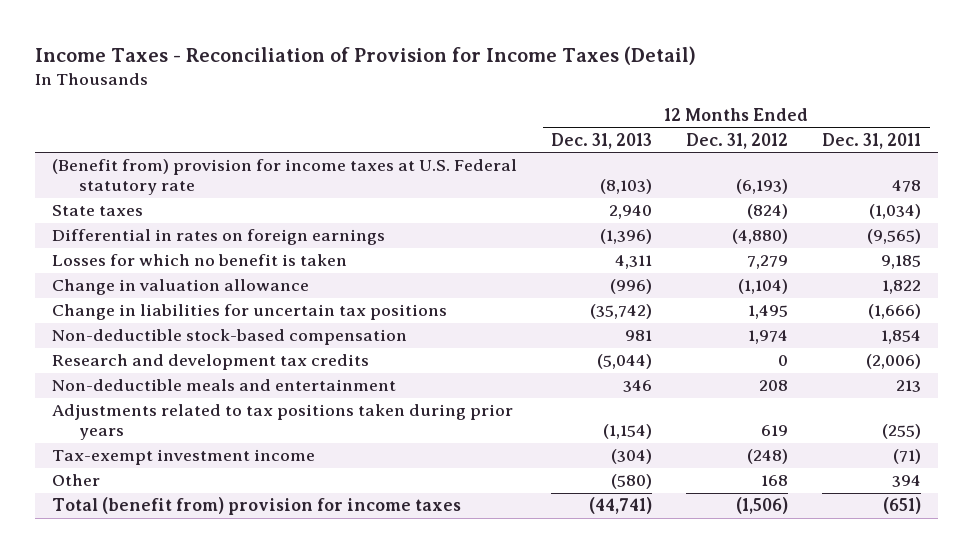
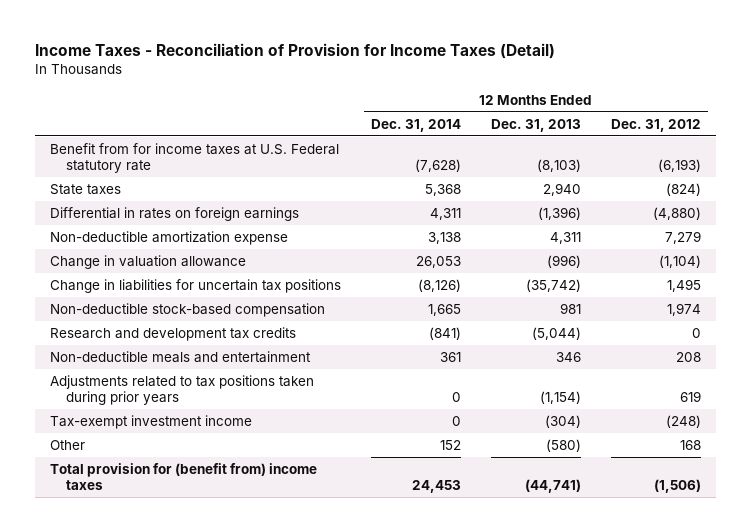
- | 12 Months Ended Dec. 31, 2013 | 12 Months Ended Dec. 31, 2012 | 12 Months Ended Dec. 31, 2011
+ | 12 Months Ended Dec. 31, 2014 | 12 Months Ended Dec. 31, 2013 | 12 Months Ended Dec. 31, 2012
- (Benefit from) provision for income taxes at U.S. Federal statutory rate | (8,103) | (6,193) | 478
+ Benefit from for income taxes at U.S. Federal statutory rate | (7,628) | (8,103) | (6,193)
- Losses for which no benefit is taken | 4,311 | 7,279 | 9,185
+ Non-deductible amortization expense | 3,138 | 4,311 | 7,279
- Total (benefit from) provision for income taxes | (44,741) | (1,506) | (651)
+ Total provision for (benefit from) income taxes | 24,453 | (44,741) | (1,506)

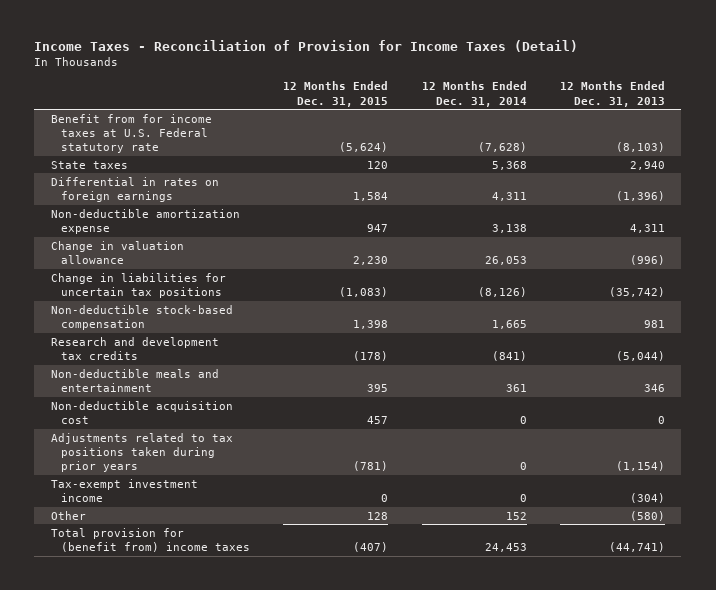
- | 12 Months Ended Dec. 31, 2014 | 12 Months Ended Dec. 31, 2013 | 12 Months Ended Dec. 31, 2012
+ | 12 Months Ended Dec. 31, 2015 | 12 Months Ended Dec. 31, 2014 | 12 Months Ended Dec. 31, 2013
+ Non-deductible acquisition cost | 457 | 0 | 0

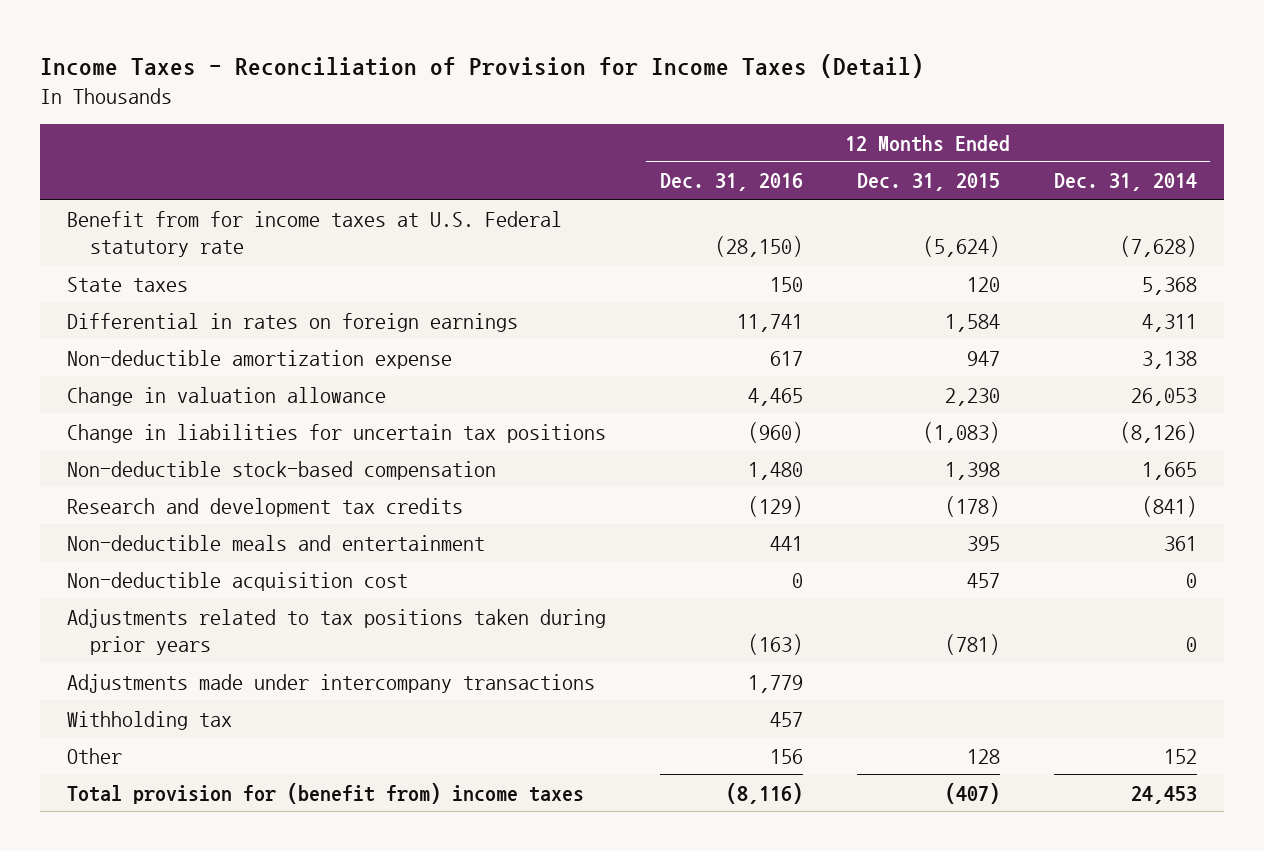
- | 12 Months Ended Dec. 31, 2015 | 12 Months Ended Dec. 31, 2014 | 12 Months Ended Dec. 31, 2013
+ | 12 Months Ended Dec. 31, 2016 | 12 Months Ended Dec. 31, 2015 | 12 Months Ended Dec. 31, 2014
- Tax-exempt investment income | 0 | 0 | (304)
+ Adjustments made under intercompany transactions | 1,779 | |
+ Withholding tax | 457 | |

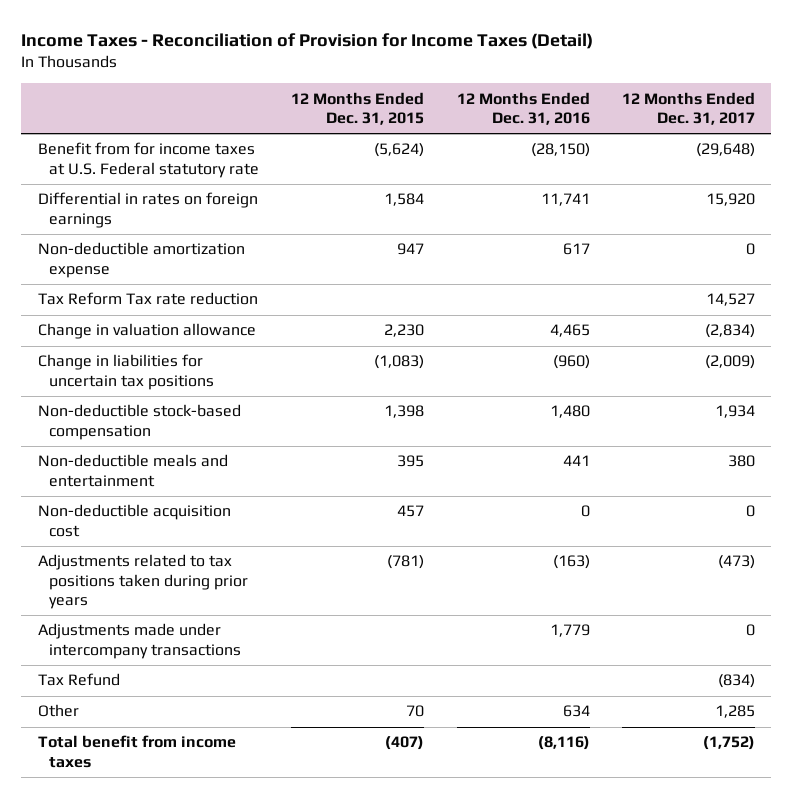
- | 12 Months Ended Dec. 31, 2016 | 12 Months Ended Dec. 31, 2015 | 12 Months Ended Dec. 31, 2014
+ | 12 Months Ended Dec. 31, 2015 | 12 Months Ended Dec. 31, 2016 | 12 Months Ended Dec. 31, 2017
- State taxes | 150 | 120 | 5,368
+ Tax Reform Tax rate reduction | | | 14,527
- Research and development tax credits | (129) | (178) | (841)
- Withholding tax | 457 | |
- Other | 156 | 128 | 152
- Total provision for (benefit from) income taxes | (8,116) | (407) | 24,453
+ Tax Refund | | | (834)
+ Other | 70 | 634 | 1,285
+ Total benefit from income taxes | (407) | (8,116) | (1,752)

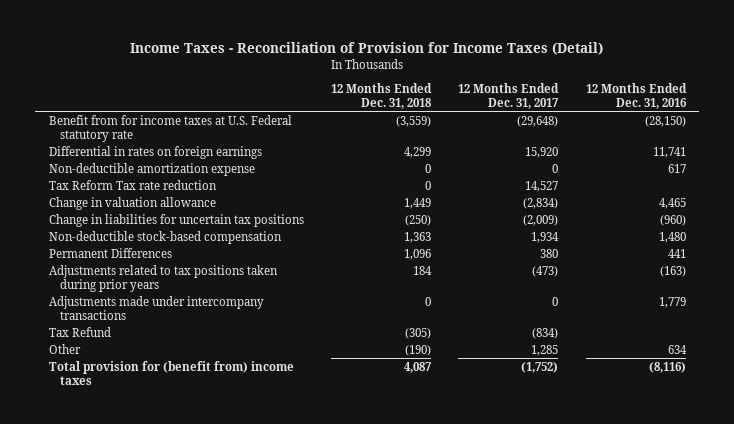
- | 12 Months Ended Dec. 31, 2015 | 12 Months Ended Dec. 31, 2016 | 12 Months Ended Dec. 31, 2017
+ | 12 Months Ended Dec. 31, 2018 | 12 Months Ended Dec. 31, 2017 | 12 Months Ended Dec. 31, 2016
- Non-deductible meals and entertainment | 395 | 441 | 380
- Non-deductible acquisition cost | 457 | 0 | 0
+ Permanent Differences | 1,096 | 380 | 441
- Total benefit from income taxes | (407) | (8,116) | (1,752)
+ Total provision for (benefit from) income taxes | 4,087 | (1,752) | (8,116)

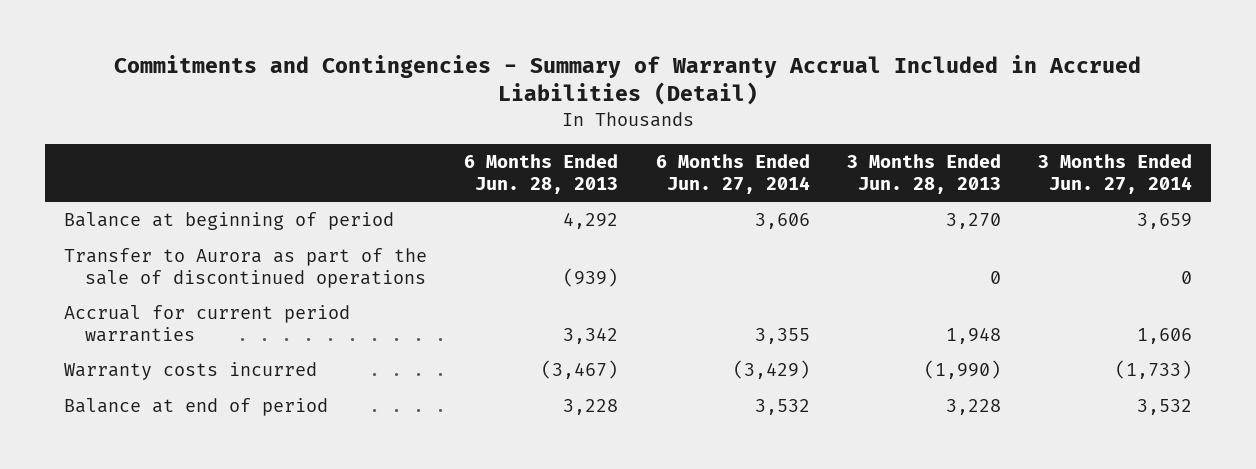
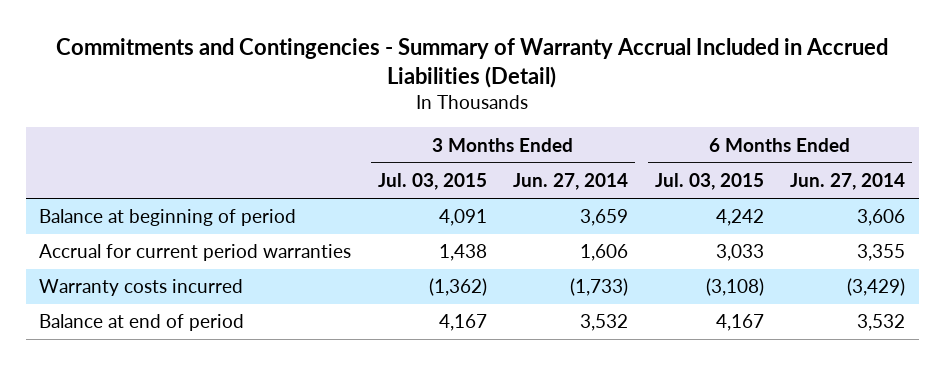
- | 6 Months Ended Jun. 28, 2013 | 6 Months Ended Jun. 27, 2014 | 3 Months Ended Jun. 28, 2013 | 3 Months Ended Jun. 27, 2014
+ | 3 Months Ended Jul. 03, 2015 | 3 Months Ended Jun. 27, 2014 | 6 Months Ended Jul. 03, 2015 | 6 Months Ended Jun. 27, 2014
- Transfer to Aurora as part of the sale of discontinued operations | (939) | | 0 | 0

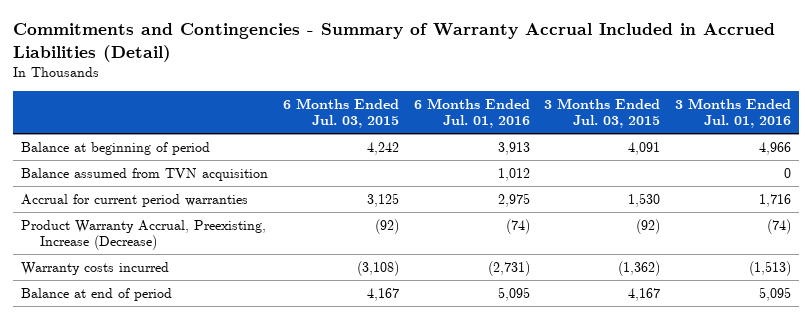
- | 3 Months Ended Jul. 03, 2015 | 3 Months Ended Jun. 27, 2014 | 6 Months Ended Jul. 03, 2015 | 6 Months Ended Jun. 27, 2014
+ | 6 Months Ended Jul. 03, 2015 | 6 Months Ended Jul. 01, 2016 | 3 Months Ended Jul. 03, 2015 | 3 Months Ended Jul. 01, 2016
- Accrual for current period warranties | 1,438 | 1,606 | 3,033 | 3,355
+ Balance assumed from TVN acquisition | | 1,012 | | 0
+ Accrual for current period warranties | 3,125 | 2,975 | 1,530 | 1,716
+ Product Warranty Accrual, Preexisting, Increase (Decrease) | (92) | (74) | (92) | (74)

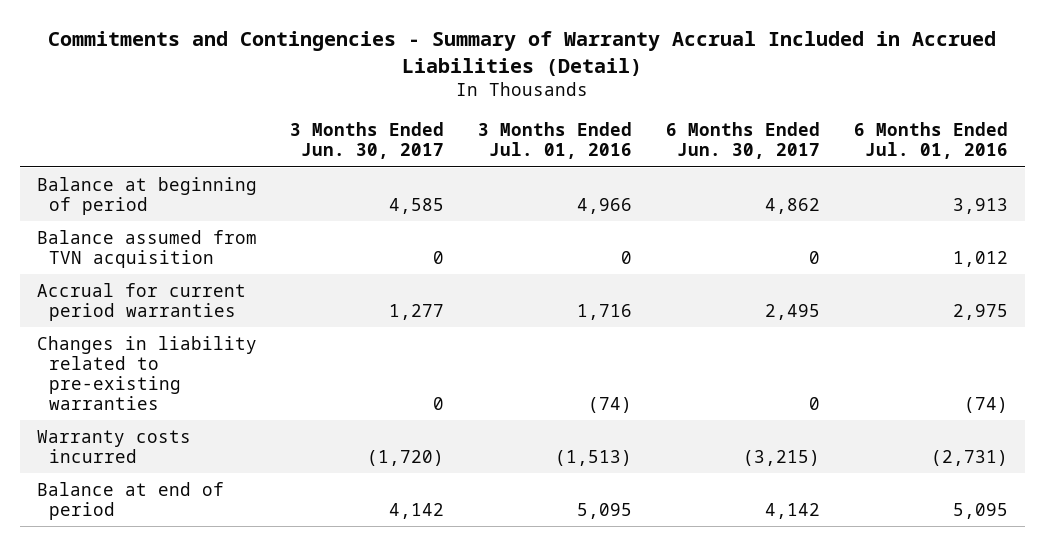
- | 6 Months Ended Jul. 03, 2015 | 6 Months Ended Jul. 01, 2016 | 3 Months Ended Jul. 03, 2015 | 3 Months Ended Jul. 01, 2016
+ | 3 Months Ended Jun. 30, 2017 | 3 Months Ended Jul. 01, 2016 | 6 Months Ended Jun. 30, 2017 | 6 Months Ended Jul. 01, 2016
- Product Warranty Accrual, Preexisting, Increase (Decrease) | (92) | (74) | (92) | (74)
+ Changes in liability related to pre-existing warranties | 0 | (74) | 0 | (74)

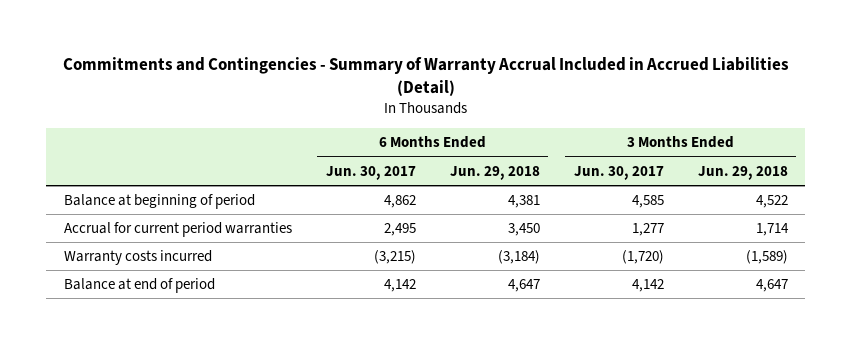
- | 3 Months Ended Jun. 30, 2017 | 3 Months Ended Jul. 01, 2016 | 6 Months Ended Jun. 30, 2017 | 6 Months Ended Jul. 01, 2016
+ | 6 Months Ended Jun. 30, 2017 | 6 Months Ended Jun. 29, 2018 | 3 Months Ended Jun. 30, 2017 | 3 Months Ended Jun. 29, 2018
- Balance assumed from TVN acquisition | 0 | 0 | 0 | 1,012
- Changes in liability related to pre-existing warranties | 0 | (74) | 0 | (74)

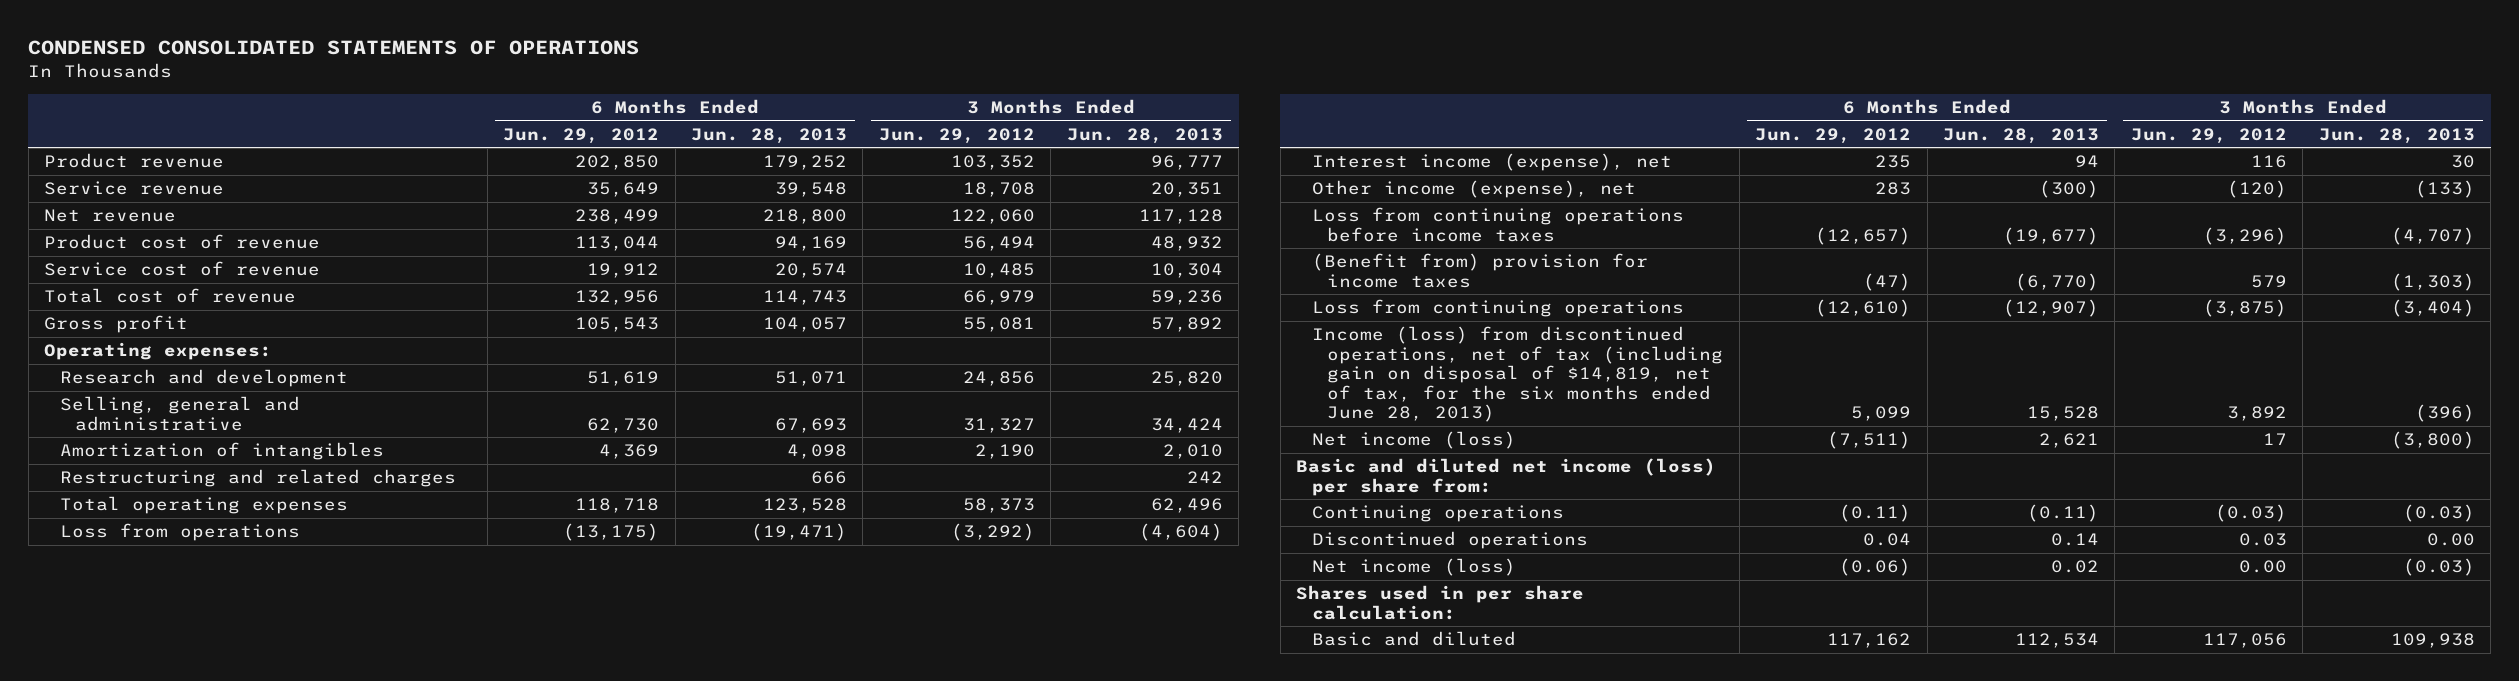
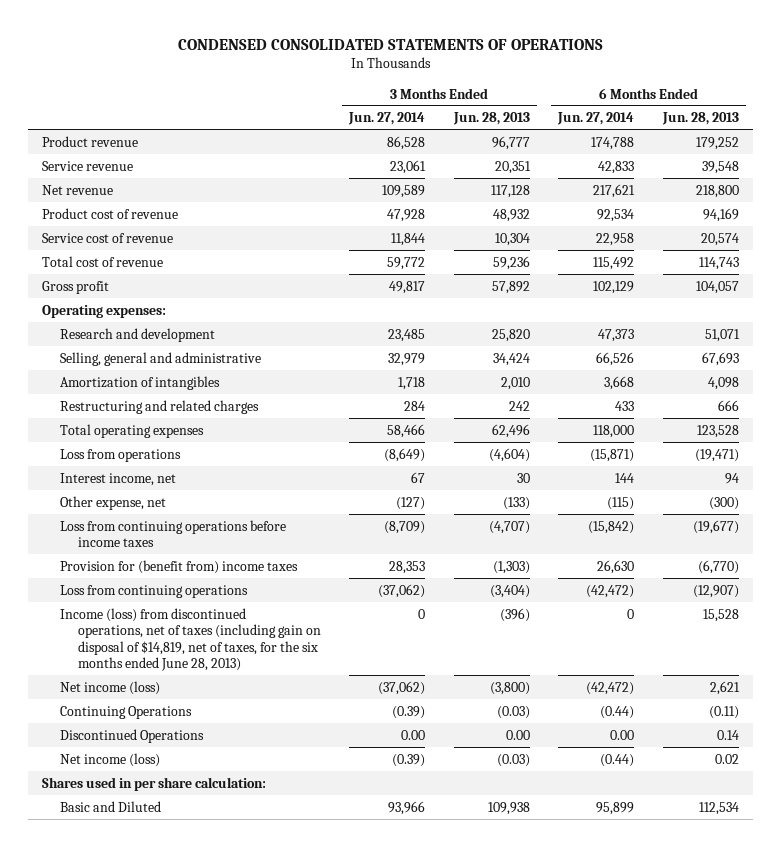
- | 6 Months Ended Jun. 29, 2012 | 6 Months Ended Jun. 28, 2013 | 3 Months Ended Jun. 29, 2012 | 3 Months Ended Jun. 28, 2013
+ | 3 Months Ended Jun. 27, 2014 | 3 Months Ended Jun. 28, 2013 | 6 Months Ended Jun. 27, 2014 | 6 Months Ended Jun. 28, 2013
- Interest income (expense), net | 235 | 94 | 116 | 30
- Other income (expense), net | 283 | (300) | (120) | (133)
+ Interest income, net | 67 | 30 | 144 | 94
+ Other expense, net | (127) | (133) | (115) | (300)
- (Benefit from) provision for income taxes | (47) | (6,770) | 579 | (1,303)
+ Provision for (benefit from) income taxes | 28,353 | (1,303) | 26,630 | (6,770)
- Income (loss) from discontinued operations, net of tax (including gain on disposal of $14,819, net of tax, for the six months ended June 28, 2013) | 5,099 | 15,528 | 3,892 | (396)
+ Income (loss) from discontinued operations, net of taxes (including gain on disposal of $14,819, net of taxes, for the six months ended June 28, 2013) | 0 | (396) | 0 | 15,528
- Basic and diluted net income (loss) per share from:
- Continuing operations | (0.11) | (0.11) | (0.03) | (0.03)
- Discontinued operations | 0.04 | 0.14 | 0.03 | 0.00
+ Continuing Operations | (0.39) | (0.03) | (0.44) | (0.11)
+ Discontinued Operations | 0.00 | 0.00 | 0.00 | 0.14
- Basic and diluted | 117,162 | 112,534 | 117,056 | 109,938
+ Basic and Diluted | 93,966 | 109,938 | 95,899 | 112,534

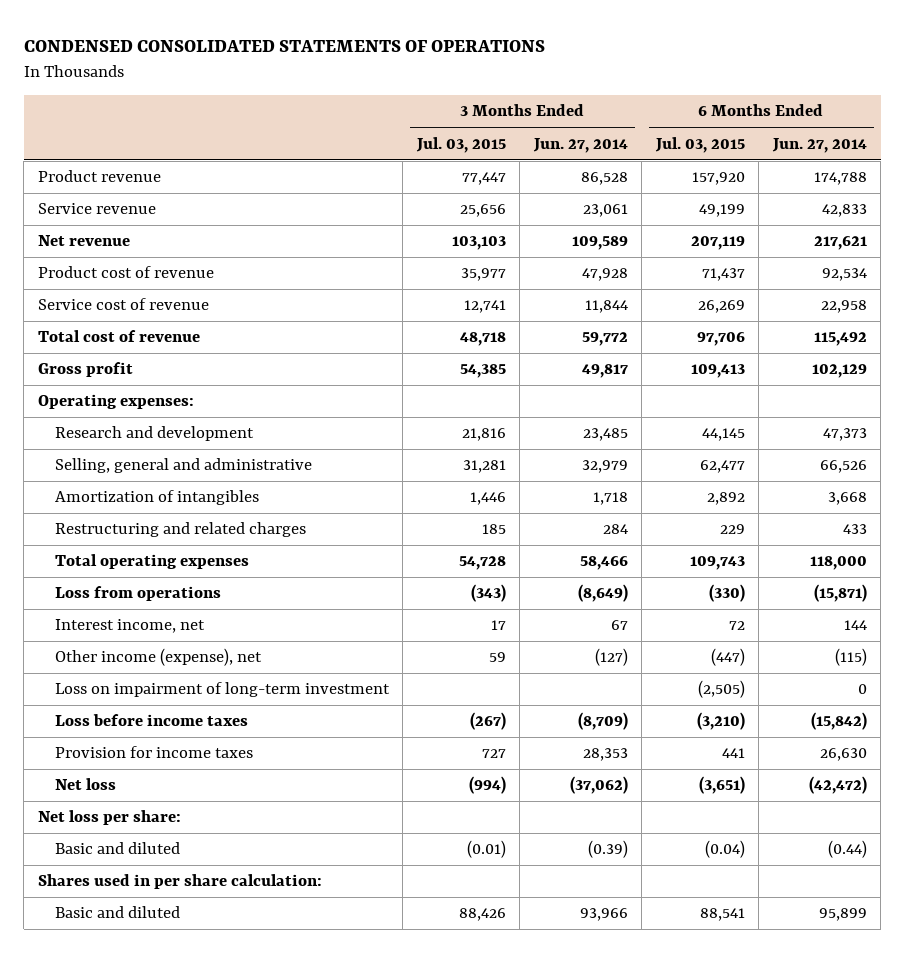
- | 3 Months Ended Jun. 27, 2014 | 3 Months Ended Jun. 28, 2013 | 6 Months Ended Jun. 27, 2014 | 6 Months Ended Jun. 28, 2013
+ | 3 Months Ended Jul. 03, 2015 | 3 Months Ended Jun. 27, 2014 | 6 Months Ended Jul. 03, 2015 | 6 Months Ended Jun. 27, 2014
- Other expense, net | (127) | (133) | (115) | (300)
- Loss from continuing operations before income taxes | (8,709) | (4,707) | (15,842) | (19,677)
- Provision for (benefit from) income taxes | 28,353 | (1,303) | 26,630 | (6,770)
- Loss from continuing operations | (37,062) | (3,404) | (42,472) | (12,907)
- Income (loss) from discontinued operations, net of taxes (including gain on disposal of $14,819, net of taxes, for the six months ended June 28, 2013) | 0 | (396) | 0 | 15,528
- Net income (loss) | (37,062) | (3,800) | (42,472) | 2,621
- Continuing Operations | (0.39) | (0.03) | (0.44) | (0.11)
- Discontinued Operations | 0.00 | 0.00 | 0.00 | 0.14
- Net income (loss) | (0.39) | (0.03) | (0.44) | 0.02
+ Other income (expense), net | 59 | (127) | (447) | (115)
+ Loss on impairment of long-term investment | | | (2,505) | 0
+ Loss before income taxes | (267) | (8,709) | (3,210) | (15,842)
+ Provision for income taxes | 727 | 28,353 | 441 | 26,630
+ Net loss | (994) | (37,062) | (3,651) | (42,472)
+ Net loss per share:
+ Basic and diluted | (0.01) | (0.39) | (0.04) | (0.44)
- Basic and Diluted | 93,966 | 109,938 | 95,899 | 112,534
+ Basic and diluted | 88,426 | 93,966 | 88,541 | 95,899

